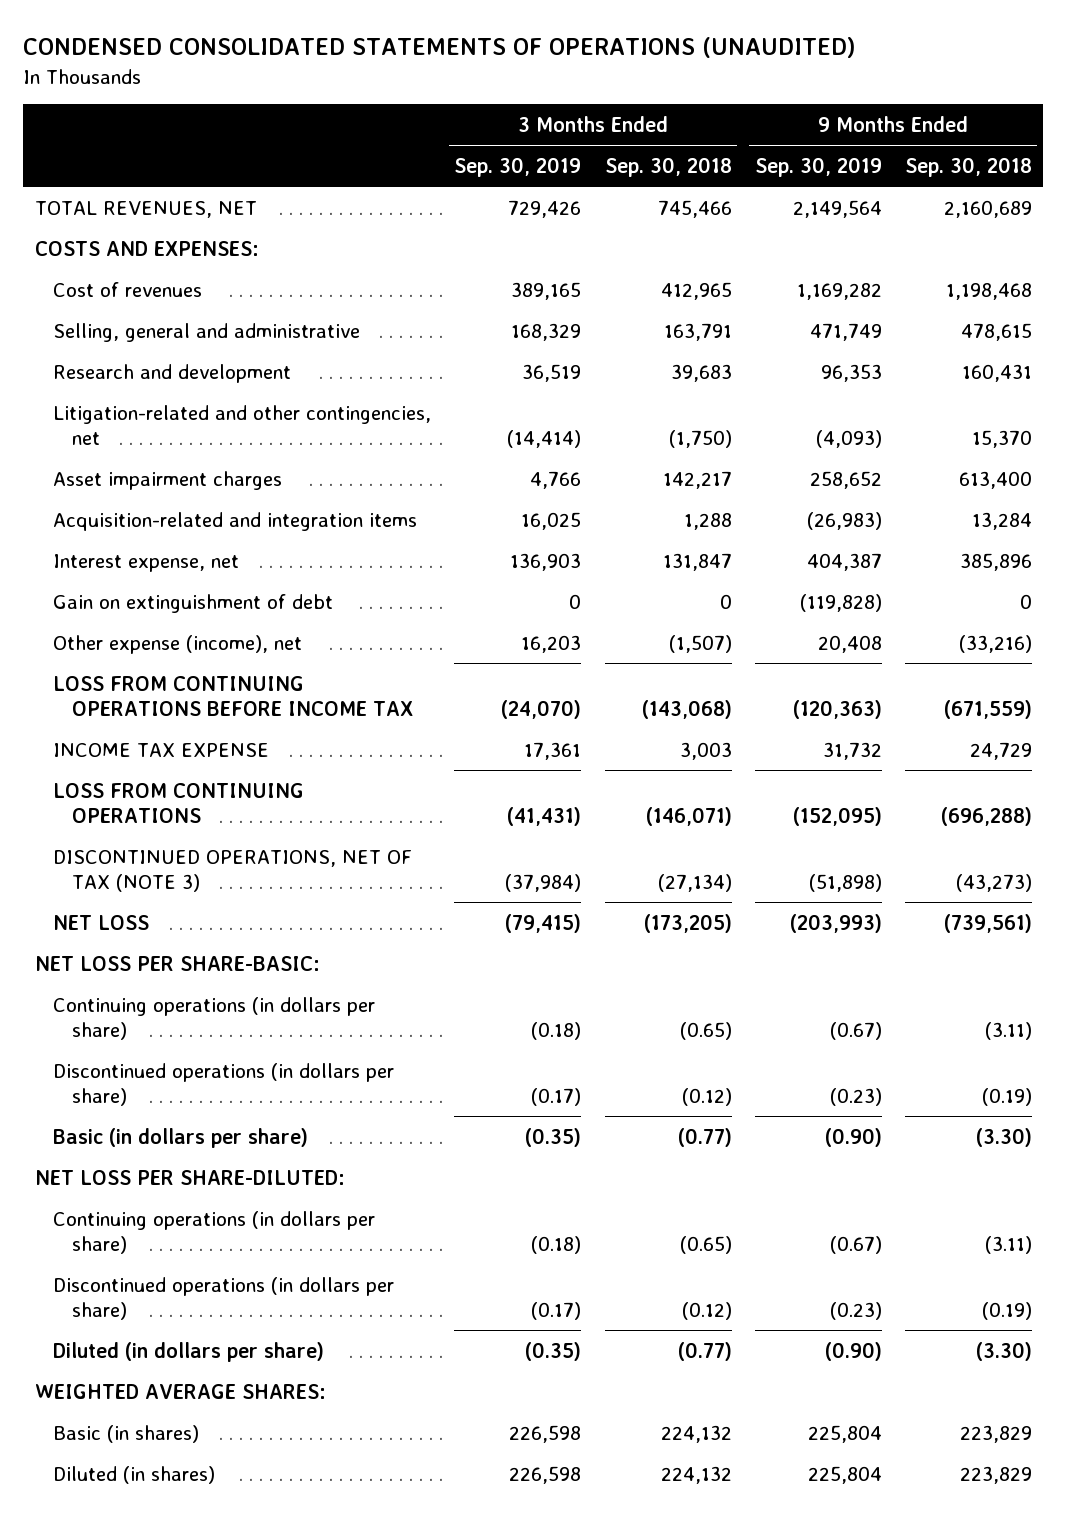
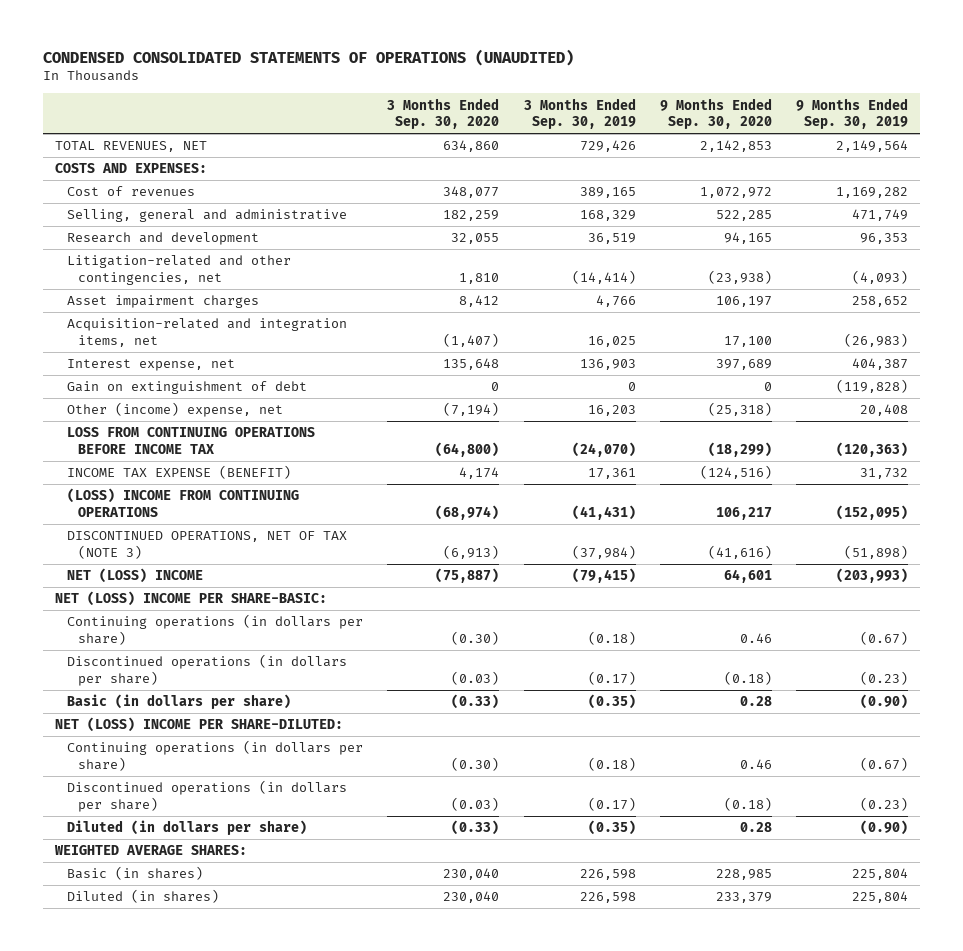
- | 3 Months Ended Sep. 30, 2019 | 3 Months Ended Sep. 30, 2018 | 9 Months Ended Sep. 30, 2019 | 9 Months Ended Sep. 30, 2018
+ | 3 Months Ended Sep. 30, 2020 | 3 Months Ended Sep. 30, 2019 | 9 Months Ended Sep. 30, 2020 | 9 Months Ended Sep. 30, 2019
- Acquisition-related and integration items | 16,025 | 1,288 | (26,983) | 13,284
+ Acquisition-related and integration items, net | (1,407) | 16,025 | 17,100 | (26,983)
- Other expense (income), net | 16,203 | (1,507) | 20,408 | (33,216)
+ Other (income) expense, net | (7,194) | 16,203 | (25,318) | 20,408
- INCOME TAX EXPENSE | 17,361 | 3,003 | 31,732 | 24,729
- LOSS FROM CONTINUING OPERATIONS | (41,431) | (146,071) | (152,095) | (696,288)
+ INCOME TAX EXPENSE (BENEFIT) | 4,174 | 17,361 | (124,516) | 31,732
+ (LOSS) INCOME FROM CONTINUING OPERATIONS | (68,974) | (41,431) | 106,217 | (152,095)
- NET LOSS | (79,415) | (173,205) | (203,993) | (739,561)
- NET LOSS PER SHARE-BASIC:
+ NET (LOSS) INCOME | (75,887) | (79,415) | 64,601 | (203,993)
+ NET (LOSS) INCOME PER SHARE-BASIC:
- NET LOSS PER SHARE-DILUTED:
+ NET (LOSS) INCOME PER SHARE-DILUTED:

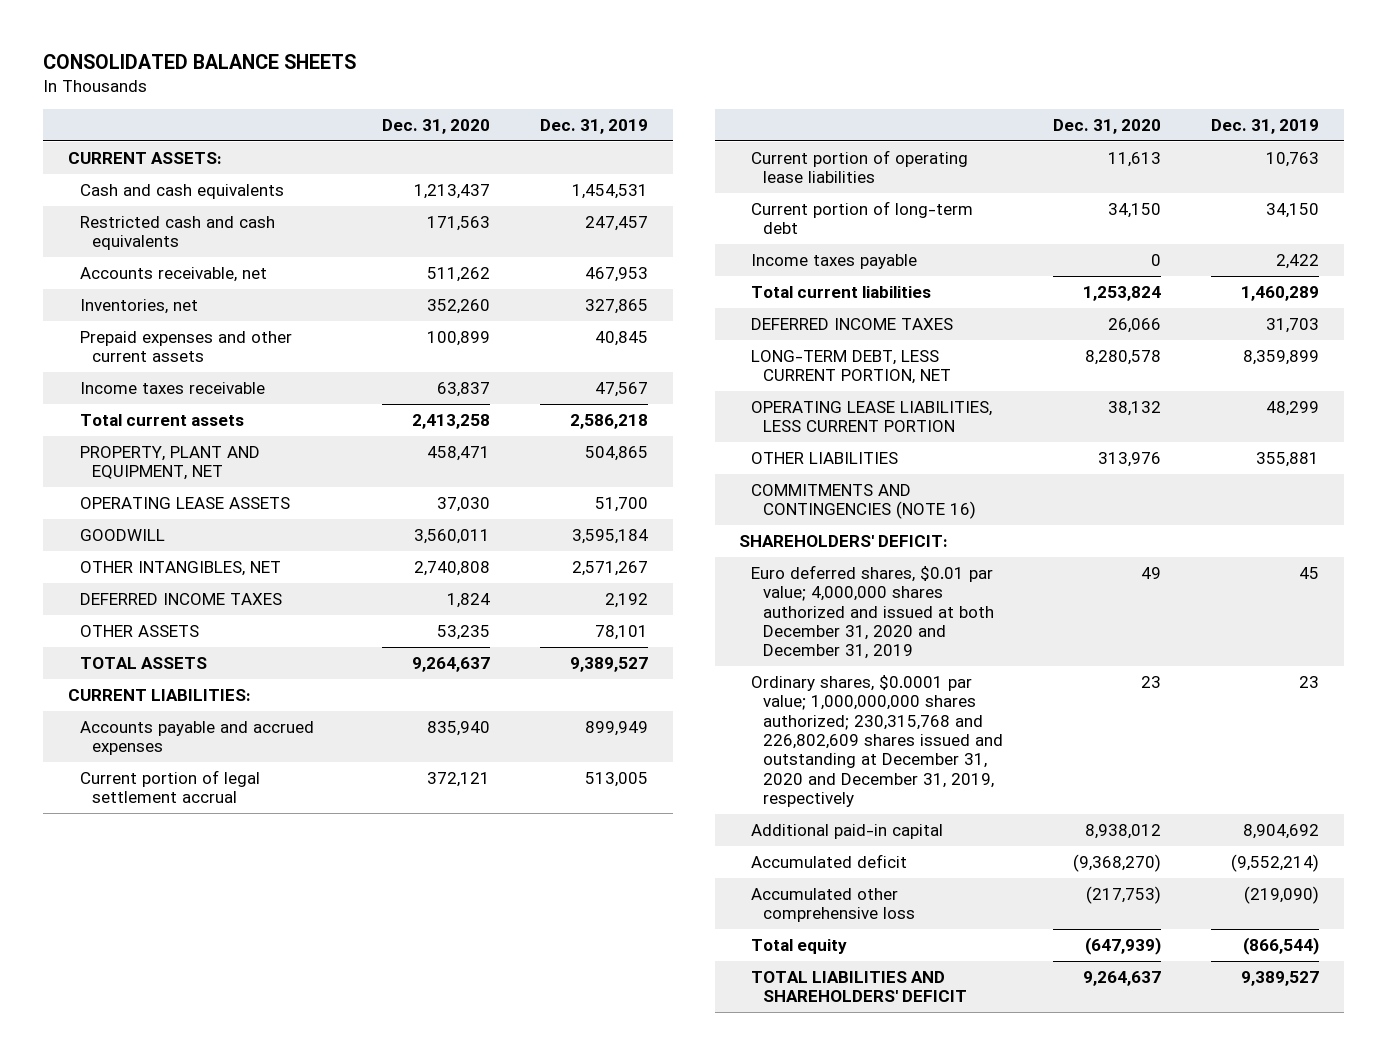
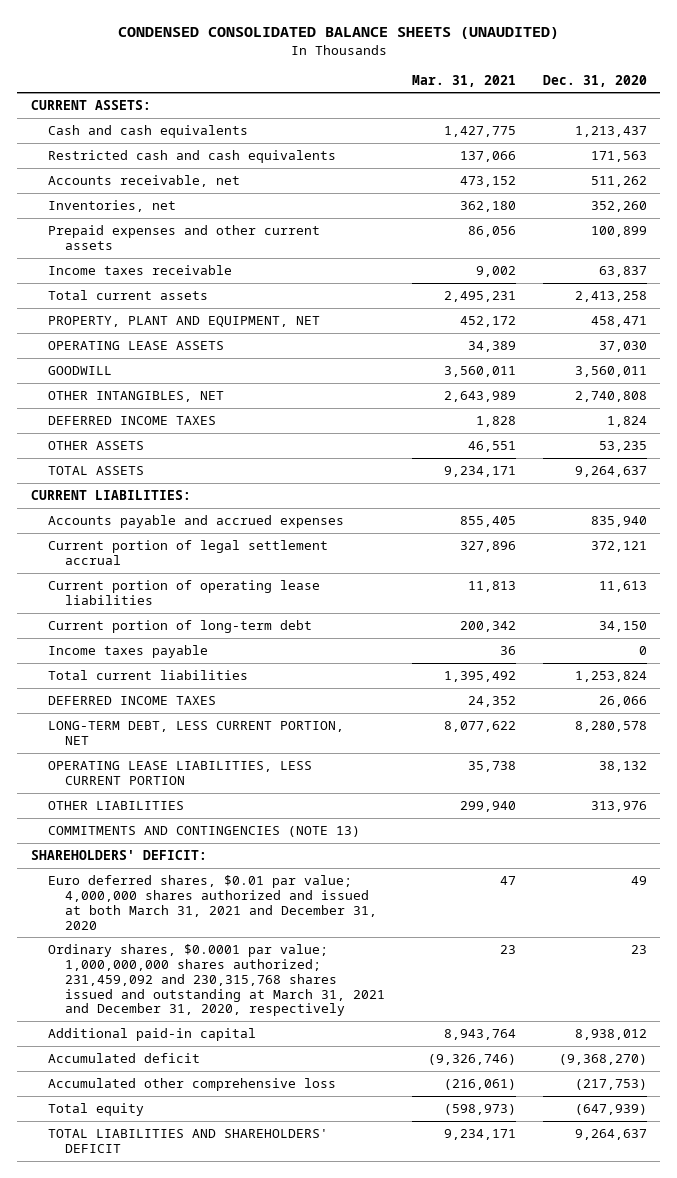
- CONSOLIDATED BALANCE SHEETS
+ CONDENSED CONSOLIDATED BALANCE SHEETS (UNAUDITED)
- | Dec. 31, 2020 | Dec. 31, 2019
+ | Mar. 31, 2021 | Dec. 31, 2020
- COMMITMENTS AND CONTINGENCIES (NOTE 16)
+ COMMITMENTS AND CONTINGENCIES (NOTE 13)
- Euro deferred shares, $0.01 par value; 4,000,000 shares authorized and issued at both December 31, 2020 and December 31, 2019 | 49 | 45
- Ordinary shares, $0.0001 par value; 1,000,000,000 shares authorized; 230,315,768 and 226,802,609 shares issued and outstanding at December 31, 2020 and December 31, 2019, respectively | 23 | 23
+ Euro deferred shares, $0.01 par value; 4,000,000 shares authorized and issued at both March 31, 2021 and December 31, 2020 | 47 | 49
+ Ordinary shares, $0.0001 par value; 1,000,000,000 shares authorized; 231,459,092 and 230,315,768 shares issued and outstanding at March 31, 2021 and December 31, 2020, respectively | 23 | 23

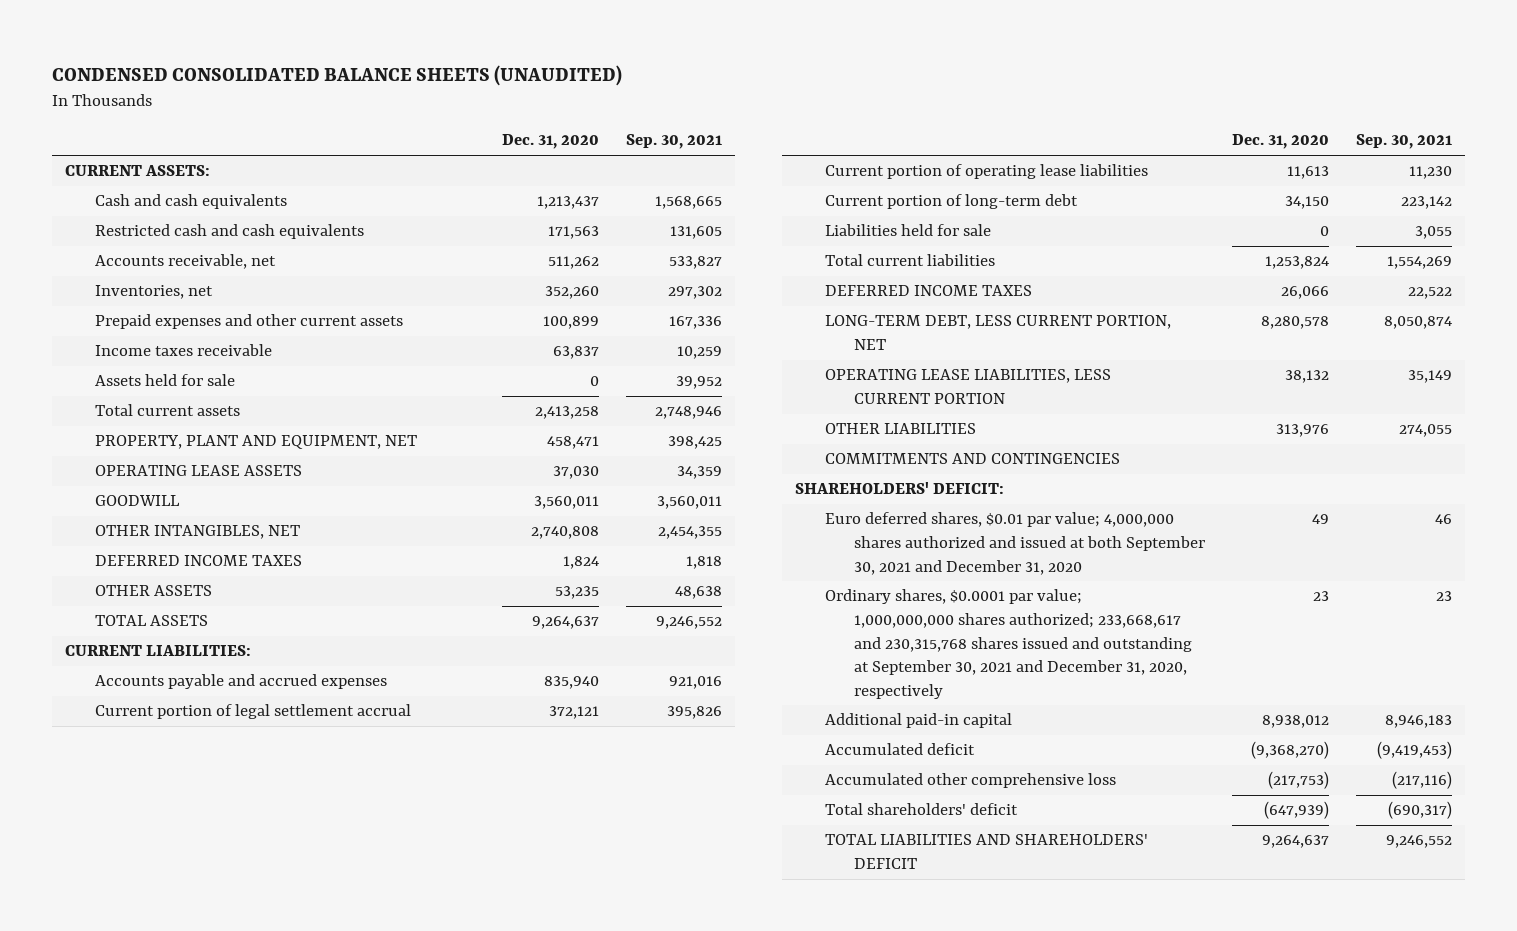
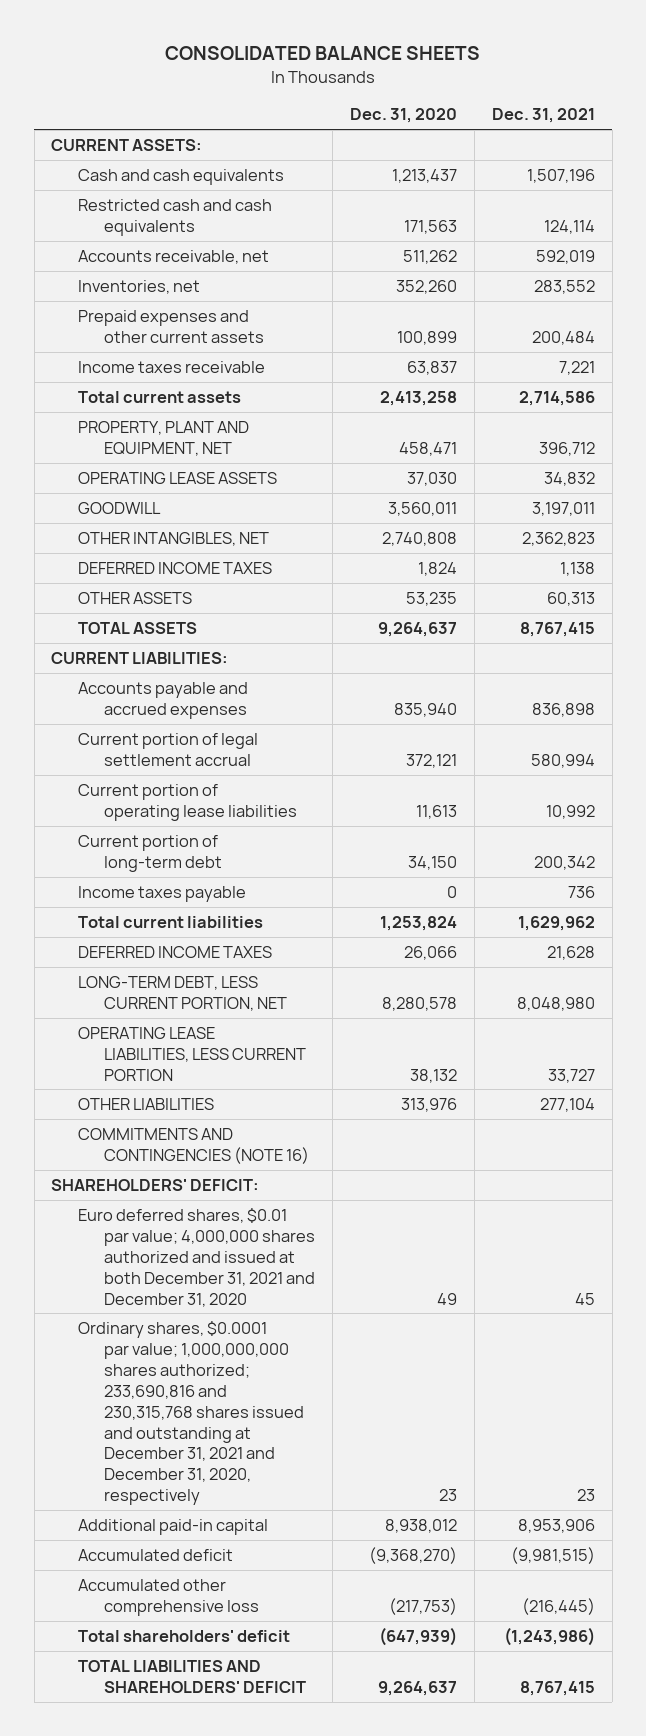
- CONDENSED CONSOLIDATED BALANCE SHEETS (UNAUDITED)
+ CONSOLIDATED BALANCE SHEETS
- | Dec. 31, 2020 | Sep. 30, 2021
+ | Dec. 31, 2020 | Dec. 31, 2021
- Assets held for sale | 0 | 39,952
- Liabilities held for sale | 0 | 3,055
+ Income taxes payable | 0 | 736
- COMMITMENTS AND CONTINGENCIES
+ COMMITMENTS AND CONTINGENCIES (NOTE 16)
- Euro deferred shares, $0.01 par value; 4,000,000 shares authorized and issued at both September 30, 2021 and December 31, 2020 | 49 | 46
- Ordinary shares, $0.0001 par value; 1,000,000,000 shares authorized; 233,668,617 and 230,315,768 shares issued and outstanding at September 30, 2021 and December 31, 2020, respectively | 23 | 23
+ Euro deferred shares, $0.01 par value; 4,000,000 shares authorized and issued at both December 31, 2021 and December 31, 2020 | 49 | 45
+ Ordinary shares, $0.0001 par value; 1,000,000,000 shares authorized; 233,690,816 and 230,315,768 shares issued and outstanding at December 31, 2021 and December 31, 2020, respectively | 23 | 23

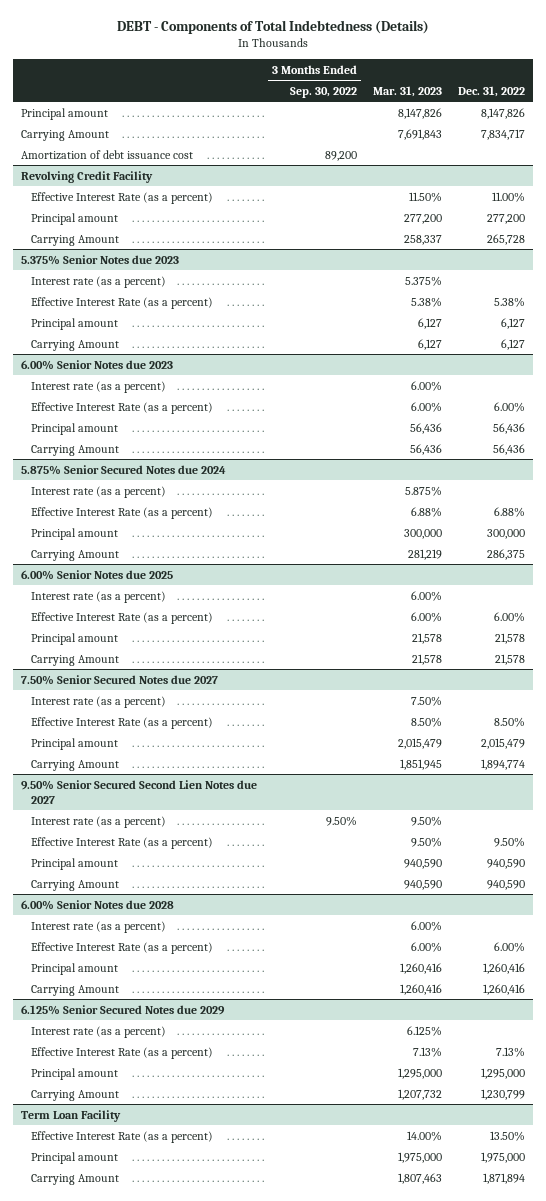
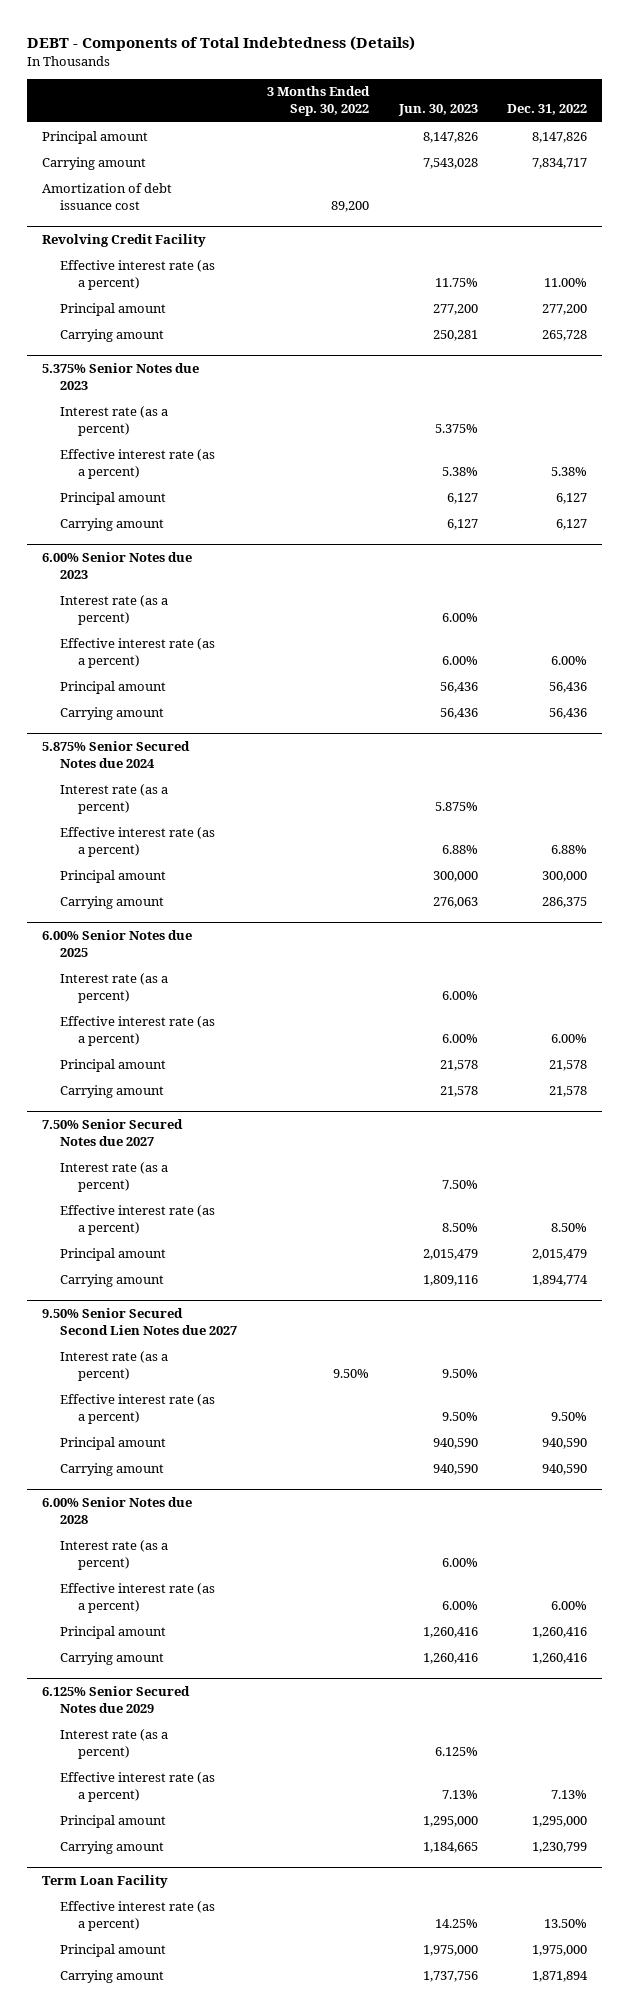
- | 3 Months Ended Sep. 30, 2022 | Mar. 31, 2023 | Dec. 31, 2022
+ | 3 Months Ended Sep. 30, 2022 | Jun. 30, 2023 | Dec. 31, 2022
- Carrying Amount | | 7,691,843 | 7,834,717
+ Carrying amount | | 7,543,028 | 7,834,717
@ Revolving Credit Facility
- Effective Interest Rate (as a percent) | | 11.50% | 11.00%
+ Effective interest rate (as a percent) | | 11.75% | 11.00%
- Carrying Amount | | 258,337 | 265,728
+ Carrying amount | | 250,281 | 265,728
@ 5.375% Senior Notes due 2023
- Effective Interest Rate (as a percent) | | 5.38% | 5.38%
+ Effective interest rate (as a percent) | | 5.38% | 5.38%
- Carrying Amount | | 6,127 | 6,127
+ Carrying amount | | 6,127 | 6,127
@ 6.00% Senior Notes due 2023
- Effective Interest Rate (as a percent) | | 6.00% | 6.00%
+ Effective interest rate (as a percent) | | 6.00% | 6.00%
- Carrying Amount | | 56,436 | 56,436
+ Carrying amount | | 56,436 | 56,436
@ 5.875% Senior Secured Notes due 2024
- Effective Interest Rate (as a percent) | | 6.88% | 6.88%
+ Effective interest rate (as a percent) | | 6.88% | 6.88%
- Carrying Amount | | 281,219 | 286,375
+ Carrying amount | | 276,063 | 286,375
@ 6.00% Senior Notes due 2025
- Effective Interest Rate (as a percent) | | 6.00% | 6.00%
+ Effective interest rate (as a percent) | | 6.00% | 6.00%
- Carrying Amount | | 21,578 | 21,578
+ Carrying amount | | 21,578 | 21,578
@ 7.50% Senior Secured Notes due 2027
- Effective Interest Rate (as a percent) | | 8.50% | 8.50%
+ Effective interest rate (as a percent) | | 8.50% | 8.50%
- Carrying Amount | | 1,851,945 | 1,894,774
+ Carrying amount | | 1,809,116 | 1,894,774
@ 9.50% Senior Secured Second Lien Notes due 2027
- Effective Interest Rate (as a percent) | | 9.50% | 9.50%
+ Effective interest rate (as a percent) | | 9.50% | 9.50%
- Carrying Amount | | 940,590 | 940,590
+ Carrying amount | | 940,590 | 940,590
@ 6.00% Senior Notes due 2028
- Effective Interest Rate (as a percent) | | 6.00% | 6.00%
+ Effective interest rate (as a percent) | | 6.00% | 6.00%
- Carrying Amount | | 1,260,416 | 1,260,416
+ Carrying amount | | 1,260,416 | 1,260,416
@ 6.125% Senior Secured Notes due 2029
- Effective Interest Rate (as a percent) | | 7.13% | 7.13%
+ Effective interest rate (as a percent) | | 7.13% | 7.13%
- Carrying Amount | | 1,207,732 | 1,230,799
+ Carrying amount | | 1,184,665 | 1,230,799
@ Term Loan Facility
- Effective Interest Rate (as a percent) | | 14.00% | 13.50%
+ Effective interest rate (as a percent) | | 14.25% | 13.50%
- Carrying Amount | | 1,807,463 | 1,871,894
+ Carrying amount | | 1,737,756 | 1,871,894

